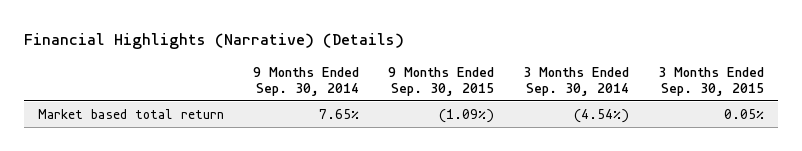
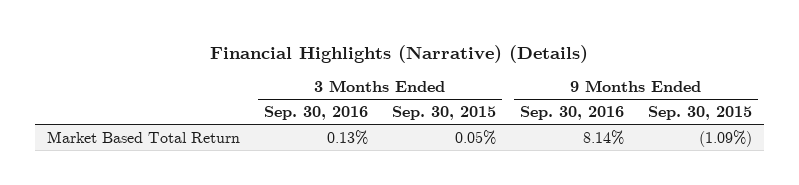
- | 9 Months Ended Sep. 30, 2014 | 9 Months Ended Sep. 30, 2015 | 3 Months Ended Sep. 30, 2014 | 3 Months Ended Sep. 30, 2015
+ | 3 Months Ended Sep. 30, 2016 | 3 Months Ended Sep. 30, 2015 | 9 Months Ended Sep. 30, 2016 | 9 Months Ended Sep. 30, 2015
- Market based total return | 7.65% | (1.09%) | (4.54%) | 0.05%
+ Market Based Total Return | 0.13% | 0.05% | 8.14% | (1.09%)

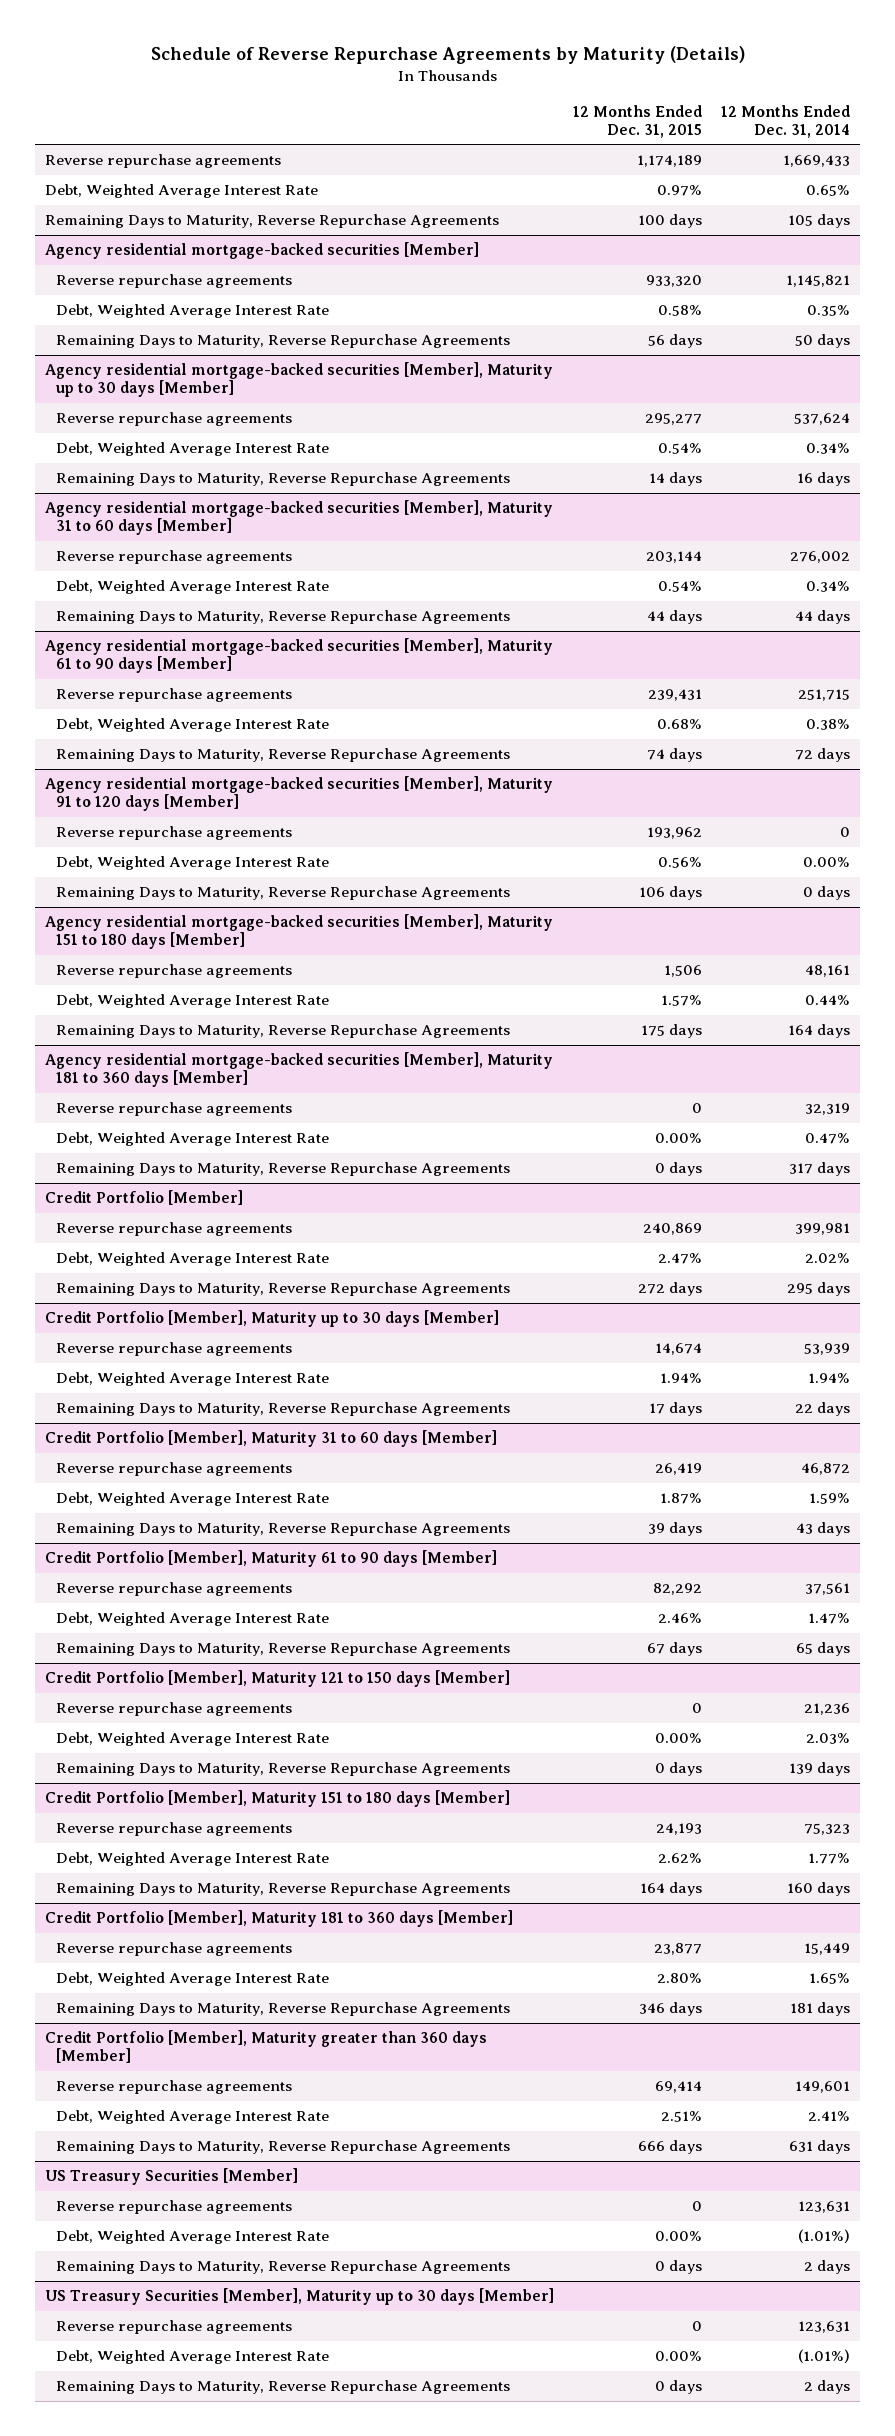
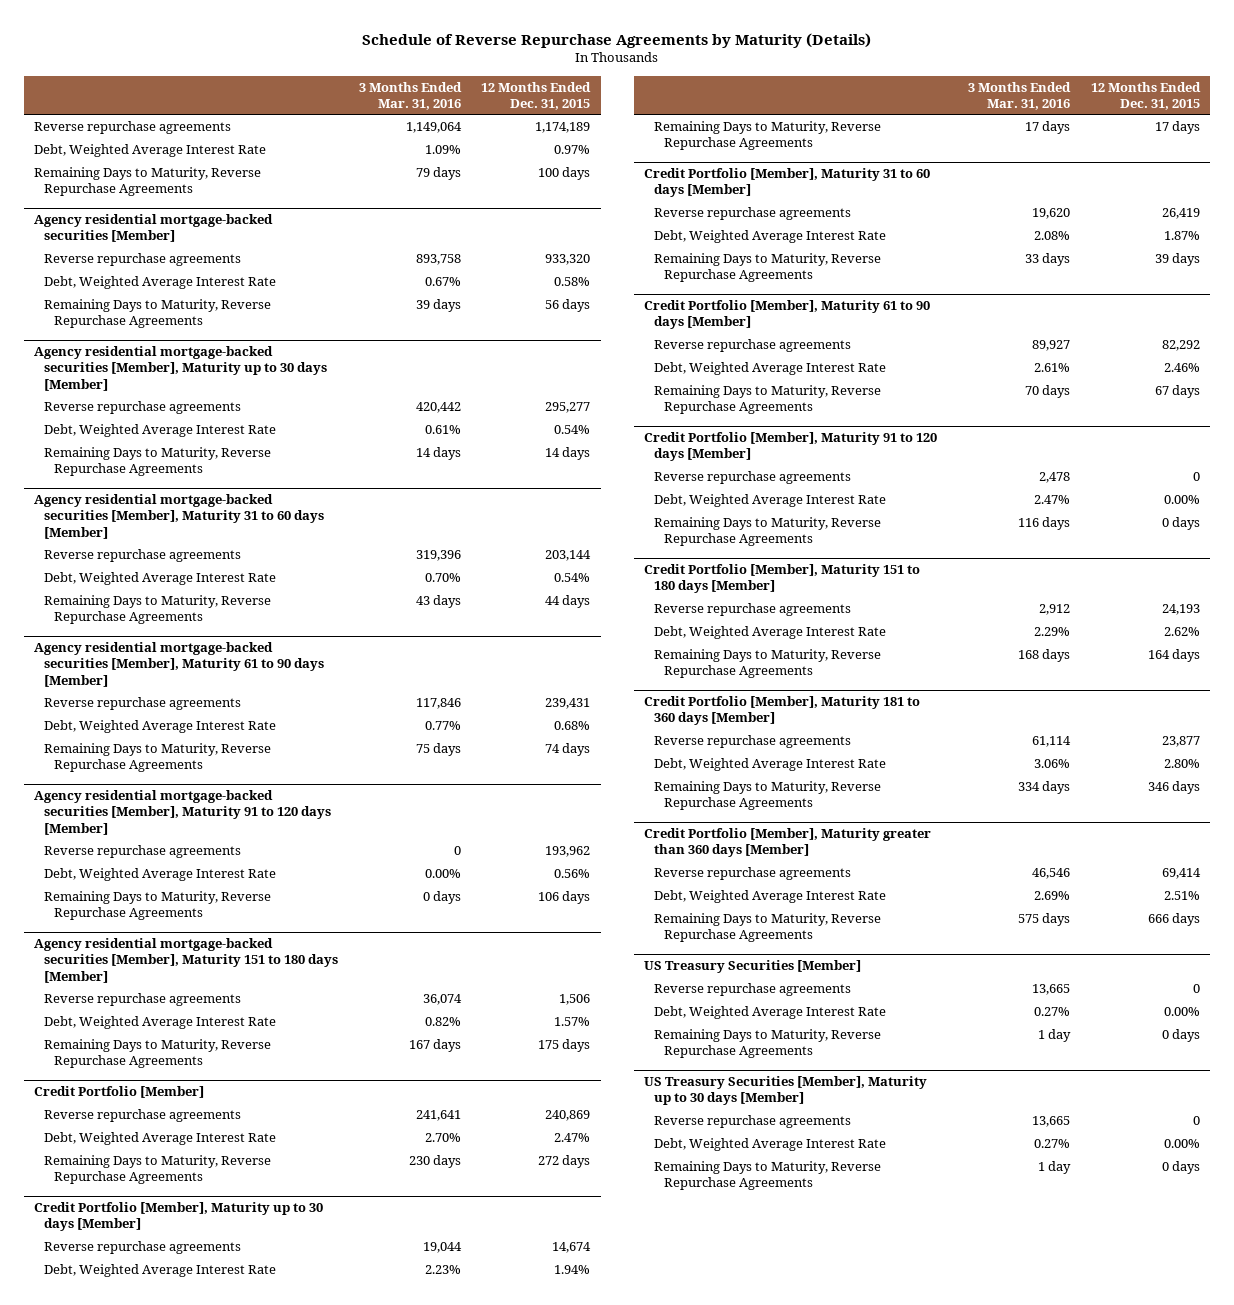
- | 12 Months Ended Dec. 31, 2015 | 12 Months Ended Dec. 31, 2014
+ | 3 Months Ended Mar. 31, 2016 | 12 Months Ended Dec. 31, 2015
- Agency residential mortgage-backed securities [Member], Maturity 181 to 360 days [Member]
- Reverse repurchase agreements | 0 | 32,319
- Debt, Weighted Average Interest Rate | 0.00% | 0.47%
- Remaining Days to Maturity, Reverse Repurchase Agreements | 0 days | 317 days
- Credit Portfolio [Member], Maturity 121 to 150 days [Member]
+ Credit Portfolio [Member], Maturity 91 to 120 days [Member]

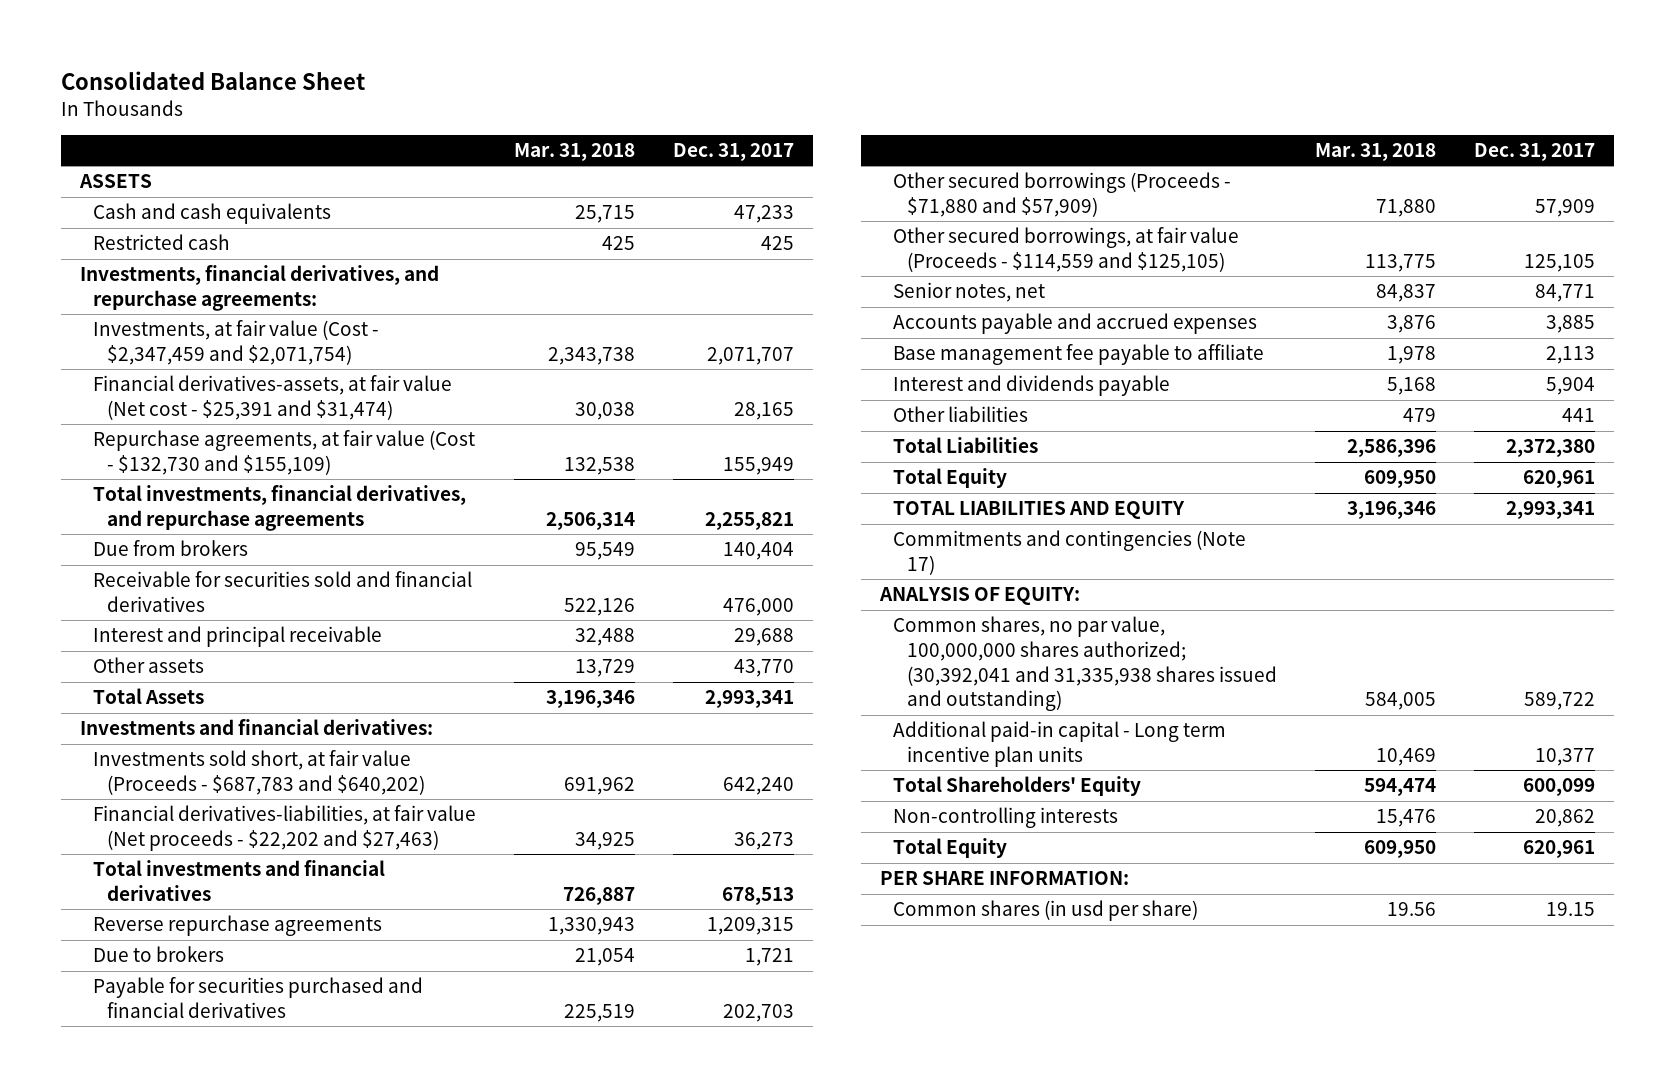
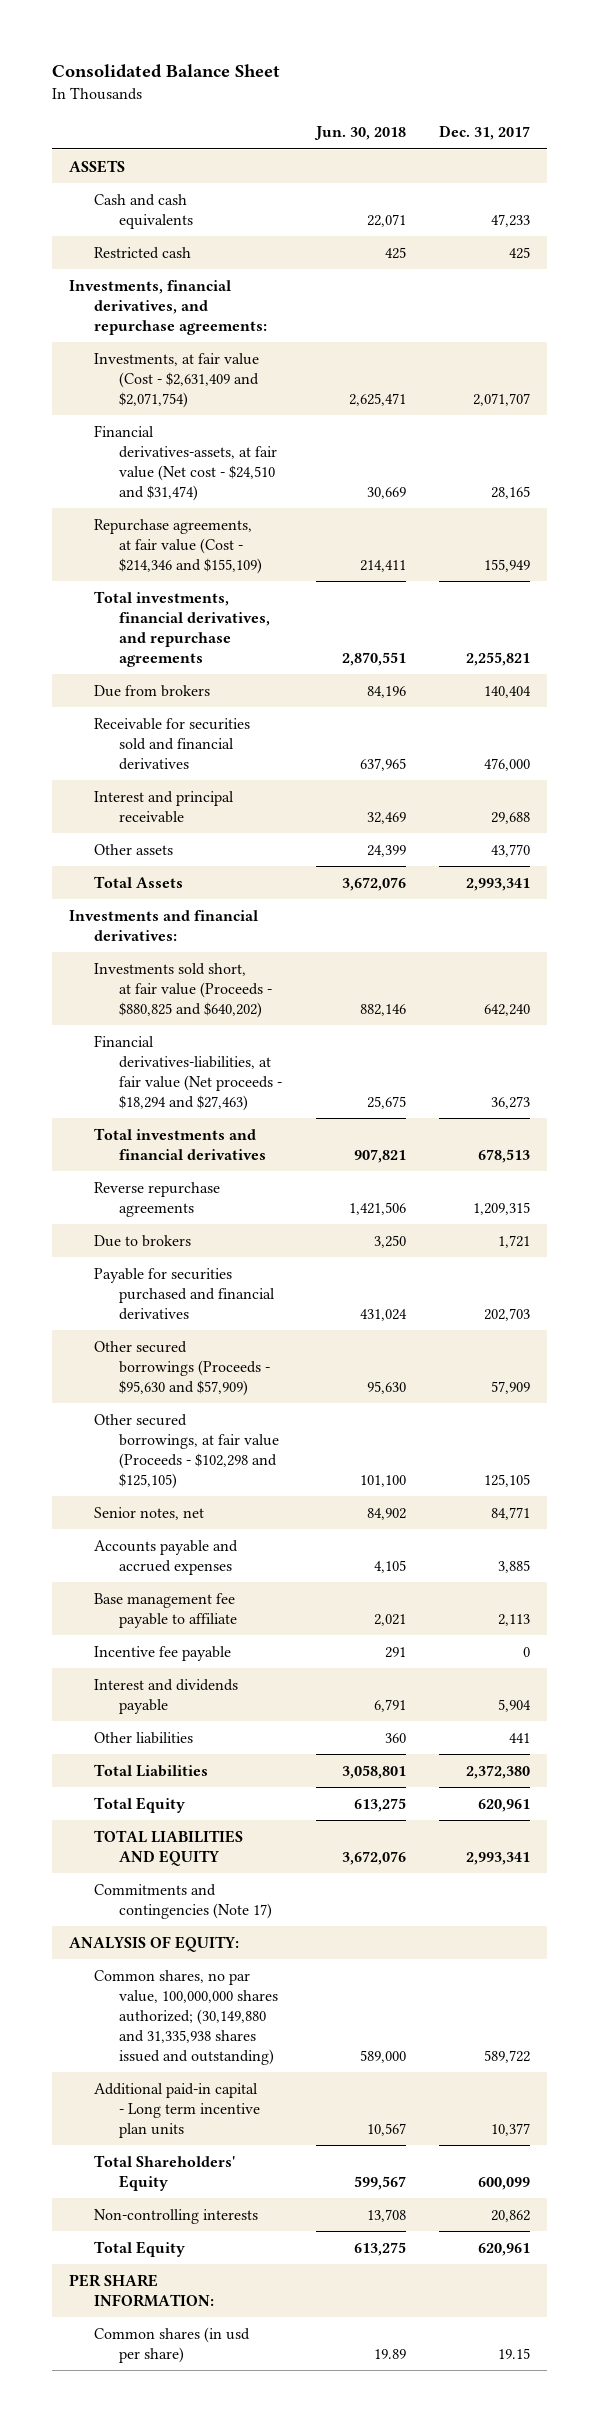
- | Mar. 31, 2018 | Dec. 31, 2017
+ | Jun. 30, 2018 | Dec. 31, 2017
- Investments, at fair value (Cost - $2,347,459 and $2,071,754) | 2,343,738 | 2,071,707
- Financial derivatives-assets, at fair value (Net cost - $25,391 and $31,474) | 30,038 | 28,165
- Repurchase agreements, at fair value (Cost - $132,730 and $155,109) | 132,538 | 155,949
+ Investments, at fair value (Cost - $2,631,409 and $2,071,754) | 2,625,471 | 2,071,707
+ Financial derivatives-assets, at fair value (Net cost - $24,510 and $31,474) | 30,669 | 28,165
+ Repurchase agreements, at fair value (Cost - $214,346 and $155,109) | 214,411 | 155,949
- Investments sold short, at fair value (Proceeds - $687,783 and $640,202) | 691,962 | 642,240
- Financial derivatives-liabilities, at fair value (Net proceeds - $22,202 and $27,463) | 34,925 | 36,273
+ Investments sold short, at fair value (Proceeds - $880,825 and $640,202) | 882,146 | 642,240
+ Financial derivatives-liabilities, at fair value (Net proceeds - $18,294 and $27,463) | 25,675 | 36,273
- Other secured borrowings (Proceeds - $71,880 and $57,909) | 71,880 | 57,909
- Other secured borrowings, at fair value (Proceeds - $114,559 and $125,105) | 113,775 | 125,105
+ Other secured borrowings (Proceeds - $95,630 and $57,909) | 95,630 | 57,909
+ Other secured borrowings, at fair value (Proceeds - $102,298 and $125,105) | 101,100 | 125,105
+ Incentive fee payable | 291 | 0
- Common shares, no par value, 100,000,000 shares authorized; (30,392,041 and 31,335,938 shares issued and outstanding) | 584,005 | 589,722
+ Common shares, no par value, 100,000,000 shares authorized; (30,149,880 and 31,335,938 shares issued and outstanding) | 589,000 | 589,722

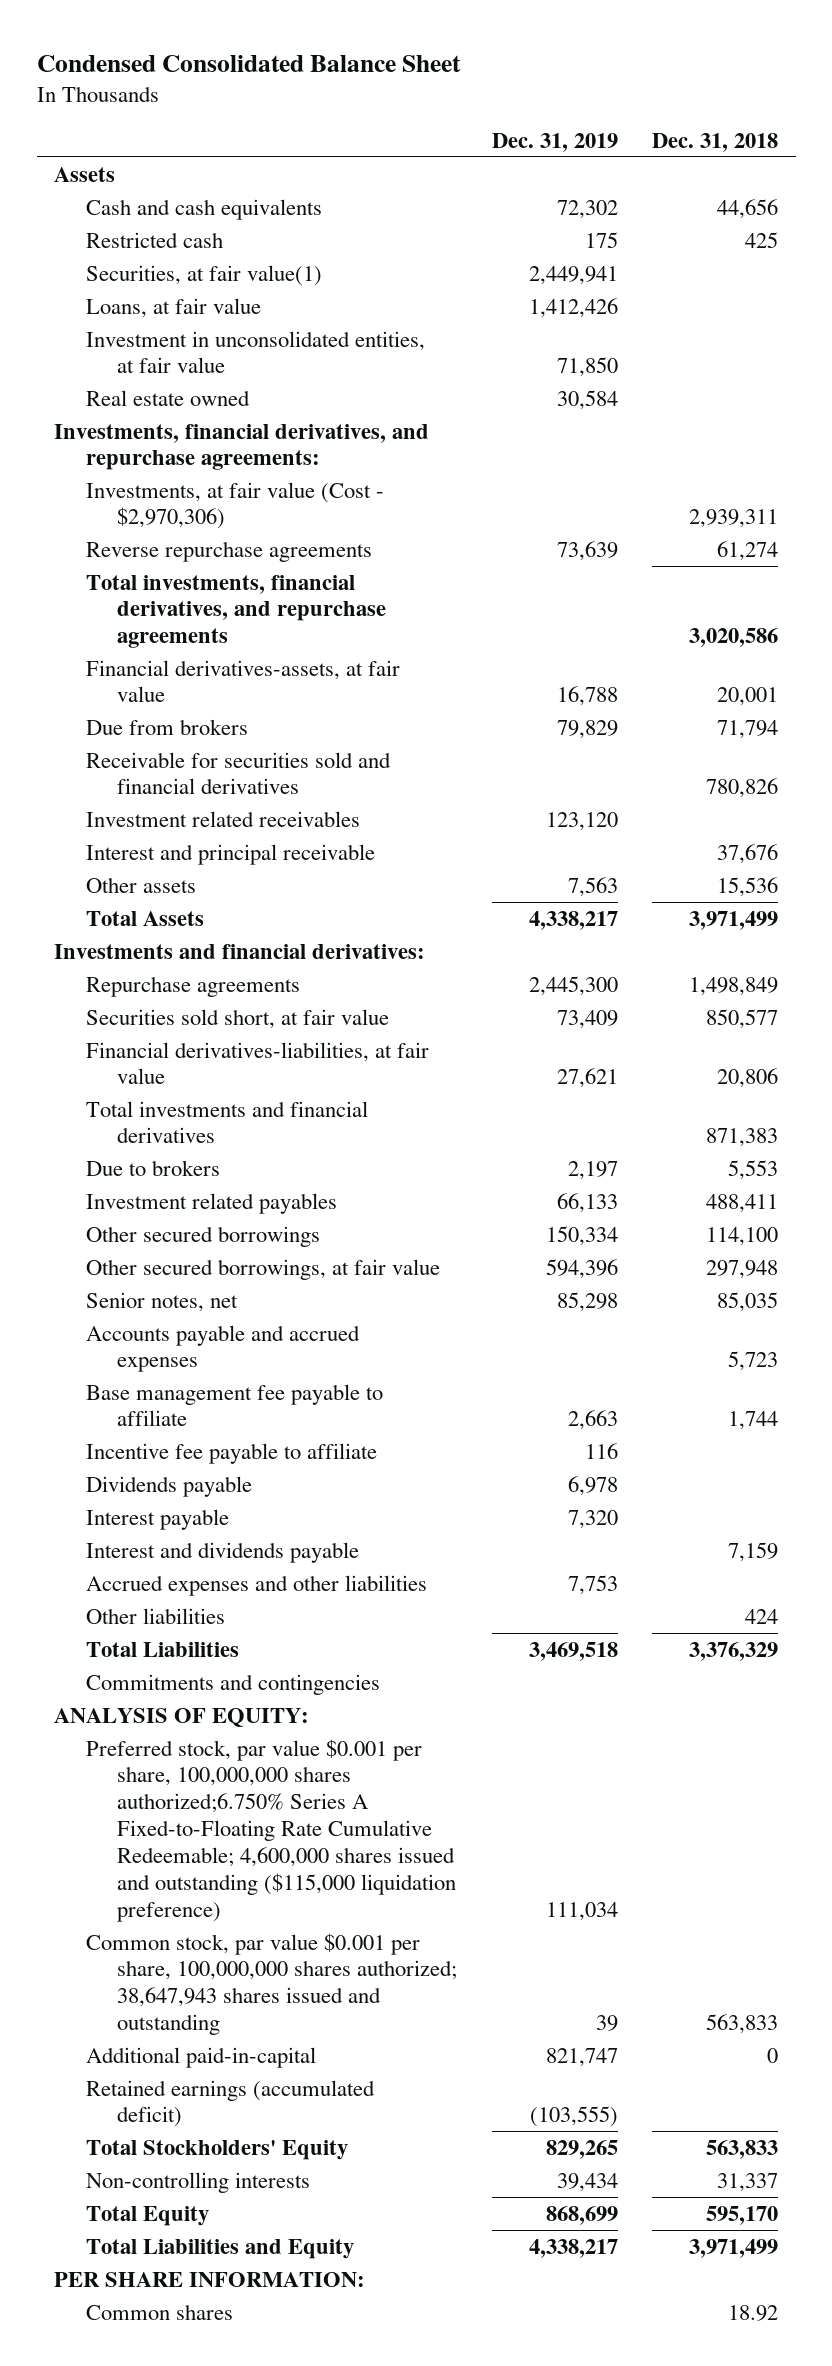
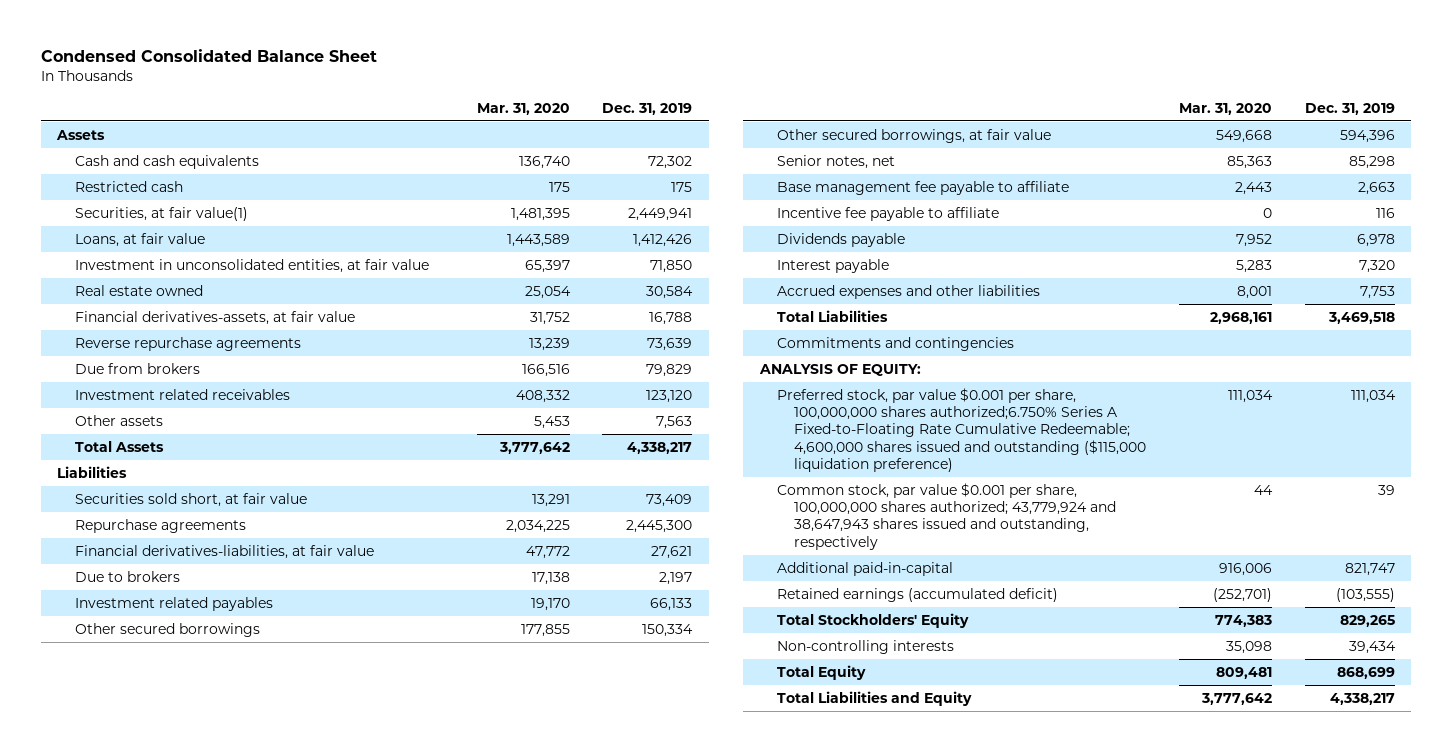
- | Dec. 31, 2019 | Dec. 31, 2018
+ | Mar. 31, 2020 | Dec. 31, 2019
- Investments, financial derivatives, and repurchase agreements:
- Investments, at fair value (Cost - $2,970,306) | | 2,939,311
- Total investments, financial derivatives, and repurchase agreements | | 3,020,586
moved down: Reverse repurchase agreements | 13,239 | 73,639
- Receivable for securities sold and financial derivatives | | 780,826
- Interest and principal receivable | | 37,676
- Investments and financial derivatives:
+ Liabilities
moved down: Repurchase agreements | 2,034,225 | 2,445,300
- Total investments and financial derivatives | | 871,383
- Accounts payable and accrued expenses | | 5,723
- Interest and dividends payable | | 7,159
- Other liabilities | | 424
- Common stock, par value $0.001 per share, 100,000,000 shares authorized; 38,647,943 shares issued and outstanding | 39 | 563,833
+ Common stock, par value $0.001 per share, 100,000,000 shares authorized; 43,779,924 and 38,647,943 shares issued and outstanding, respectively | 44 | 39
- PER SHARE INFORMATION:
- Common shares | | 18.92

